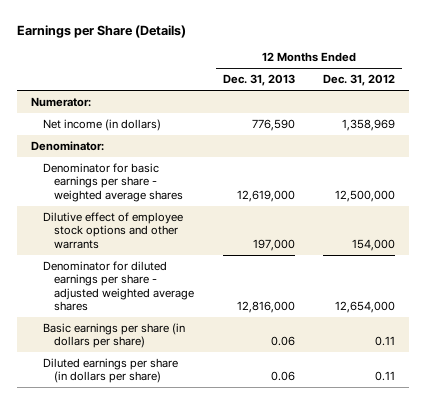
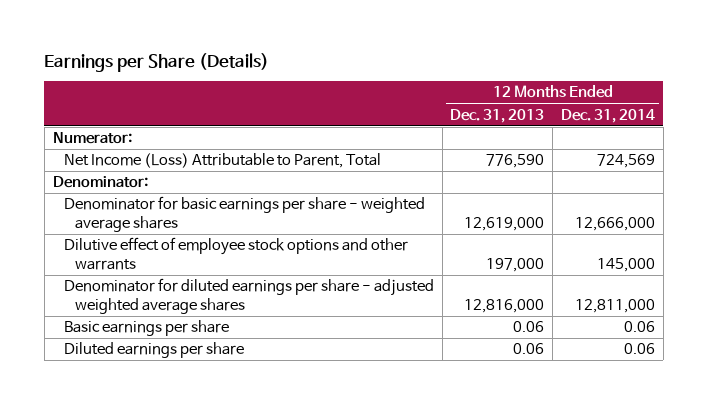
- | 12 Months Ended Dec. 31, 2013 | 12 Months Ended Dec. 31, 2012
+ | 12 Months Ended Dec. 31, 2013 | 12 Months Ended Dec. 31, 2014
- Net income (in dollars) | 776,590 | 1,358,969
+ Net Income (Loss) Attributable to Parent, Total | 776,590 | 724,569
- Basic earnings per share (in dollars per share) | 0.06 | 0.11
- Diluted earnings per share (in dollars per share) | 0.06 | 0.11
+ Basic earnings per share | 0.06 | 0.06
+ Diluted earnings per share | 0.06 | 0.06

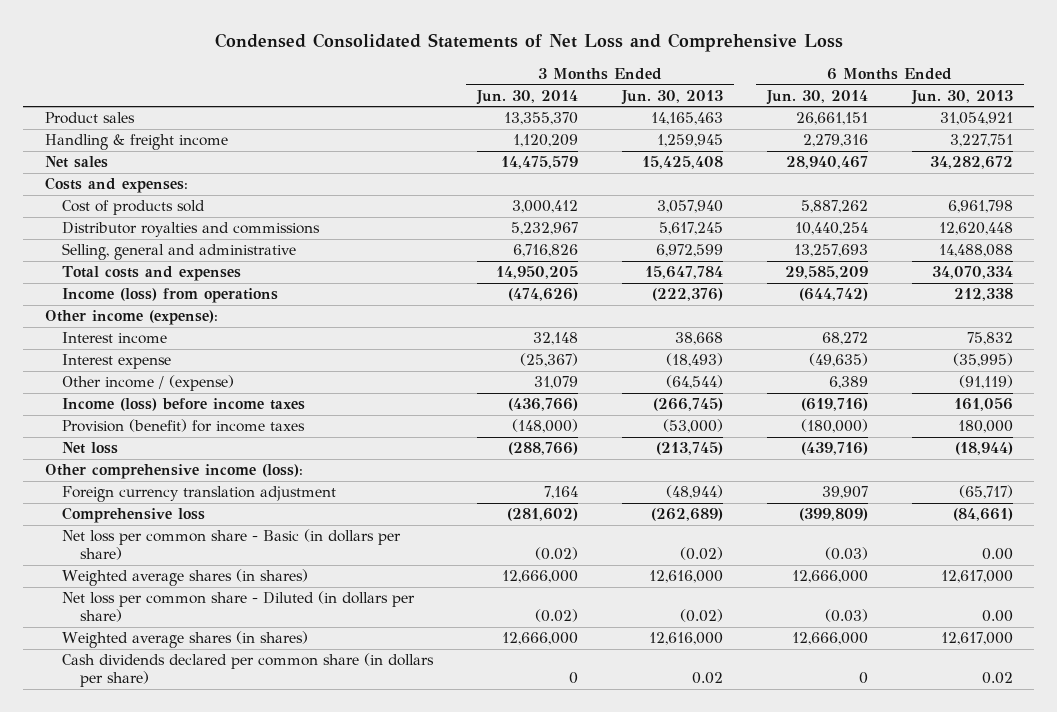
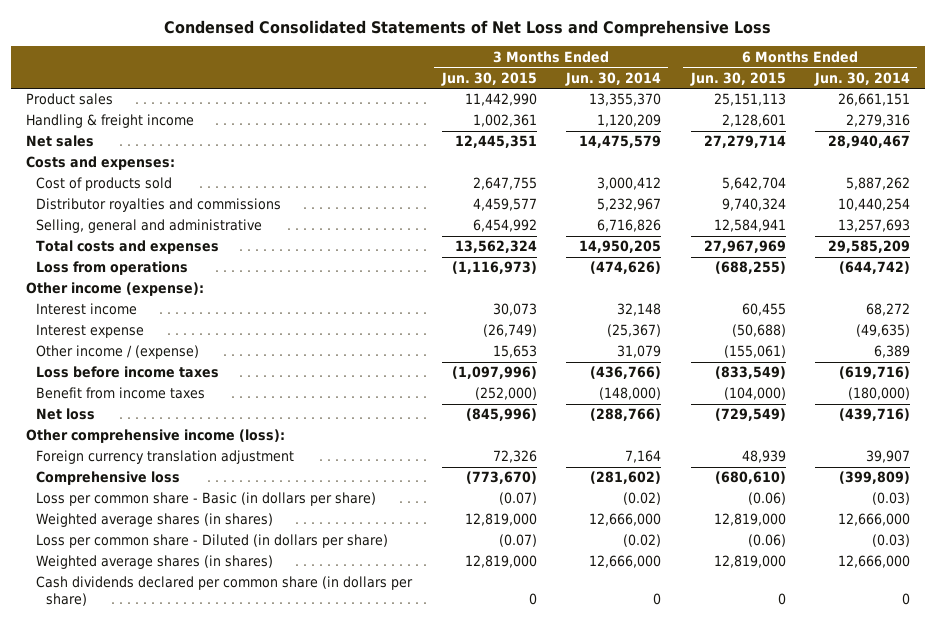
- | 3 Months Ended Jun. 30, 2014 | 3 Months Ended Jun. 30, 2013 | 6 Months Ended Jun. 30, 2014 | 6 Months Ended Jun. 30, 2013
+ | 3 Months Ended Jun. 30, 2015 | 3 Months Ended Jun. 30, 2014 | 6 Months Ended Jun. 30, 2015 | 6 Months Ended Jun. 30, 2014
- Income (loss) from operations | (474,626) | (222,376) | (644,742) | 212,338
+ Loss from operations | (1,116,973) | (474,626) | (688,255) | (644,742)
- Income (loss) before income taxes | (436,766) | (266,745) | (619,716) | 161,056
- Provision (benefit) for income taxes | (148,000) | (53,000) | (180,000) | 180,000
+ Loss before income taxes | (1,097,996) | (436,766) | (833,549) | (619,716)
+ Benefit from income taxes | (252,000) | (148,000) | (104,000) | (180,000)
- Net loss per common share - Basic (in dollars per share) | (0.02) | (0.02) | (0.03) | 0.00
+ Loss per common share - Basic (in dollars per share) | (0.07) | (0.02) | (0.06) | (0.03)
- Net loss per common share - Diluted (in dollars per share) | (0.02) | (0.02) | (0.03) | 0.00
+ Loss per common share - Diluted (in dollars per share) | (0.07) | (0.02) | (0.06) | (0.03)

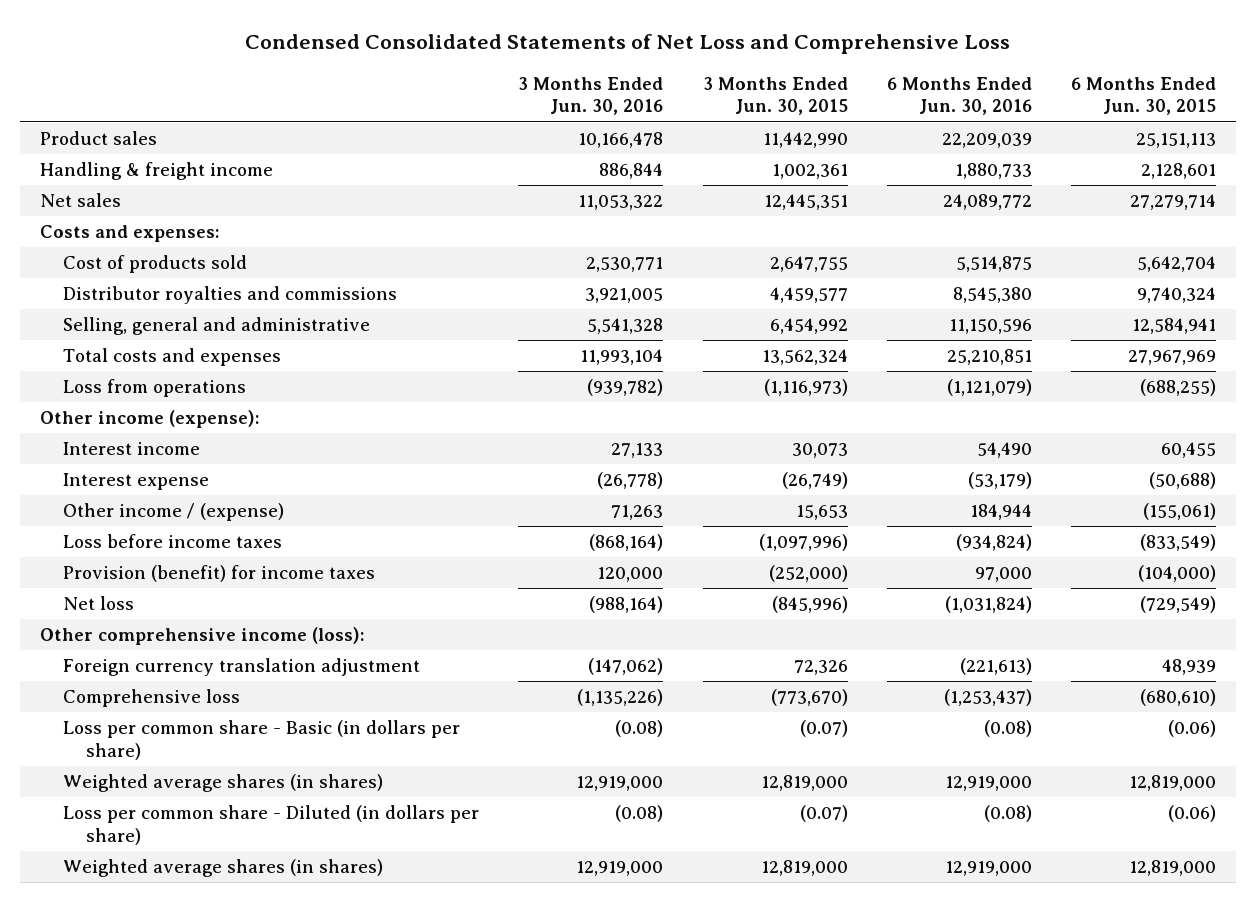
- | 3 Months Ended Jun. 30, 2015 | 3 Months Ended Jun. 30, 2014 | 6 Months Ended Jun. 30, 2015 | 6 Months Ended Jun. 30, 2014
+ | 3 Months Ended Jun. 30, 2016 | 3 Months Ended Jun. 30, 2015 | 6 Months Ended Jun. 30, 2016 | 6 Months Ended Jun. 30, 2015
- Benefit from income taxes | (252,000) | (148,000) | (104,000) | (180,000)
+ Provision (benefit) for income taxes | 120,000 | (252,000) | 97,000 | (104,000)
- Cash dividends declared per common share (in dollars per share) | 0 | 0 | 0 | 0

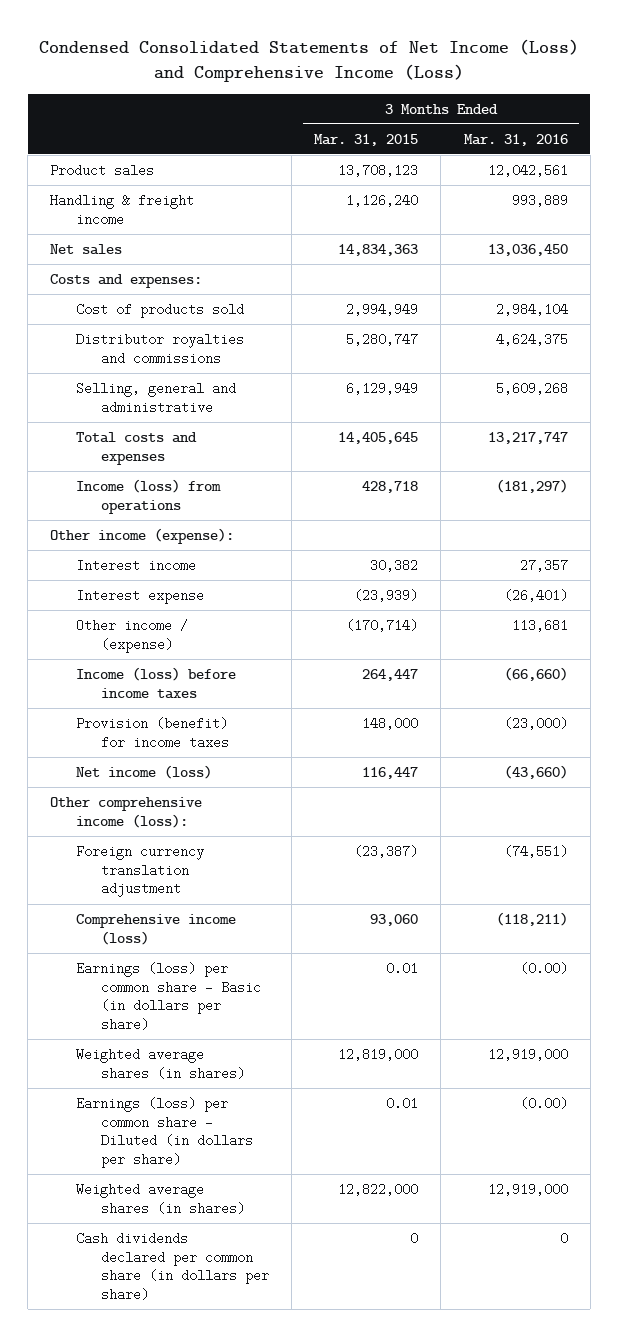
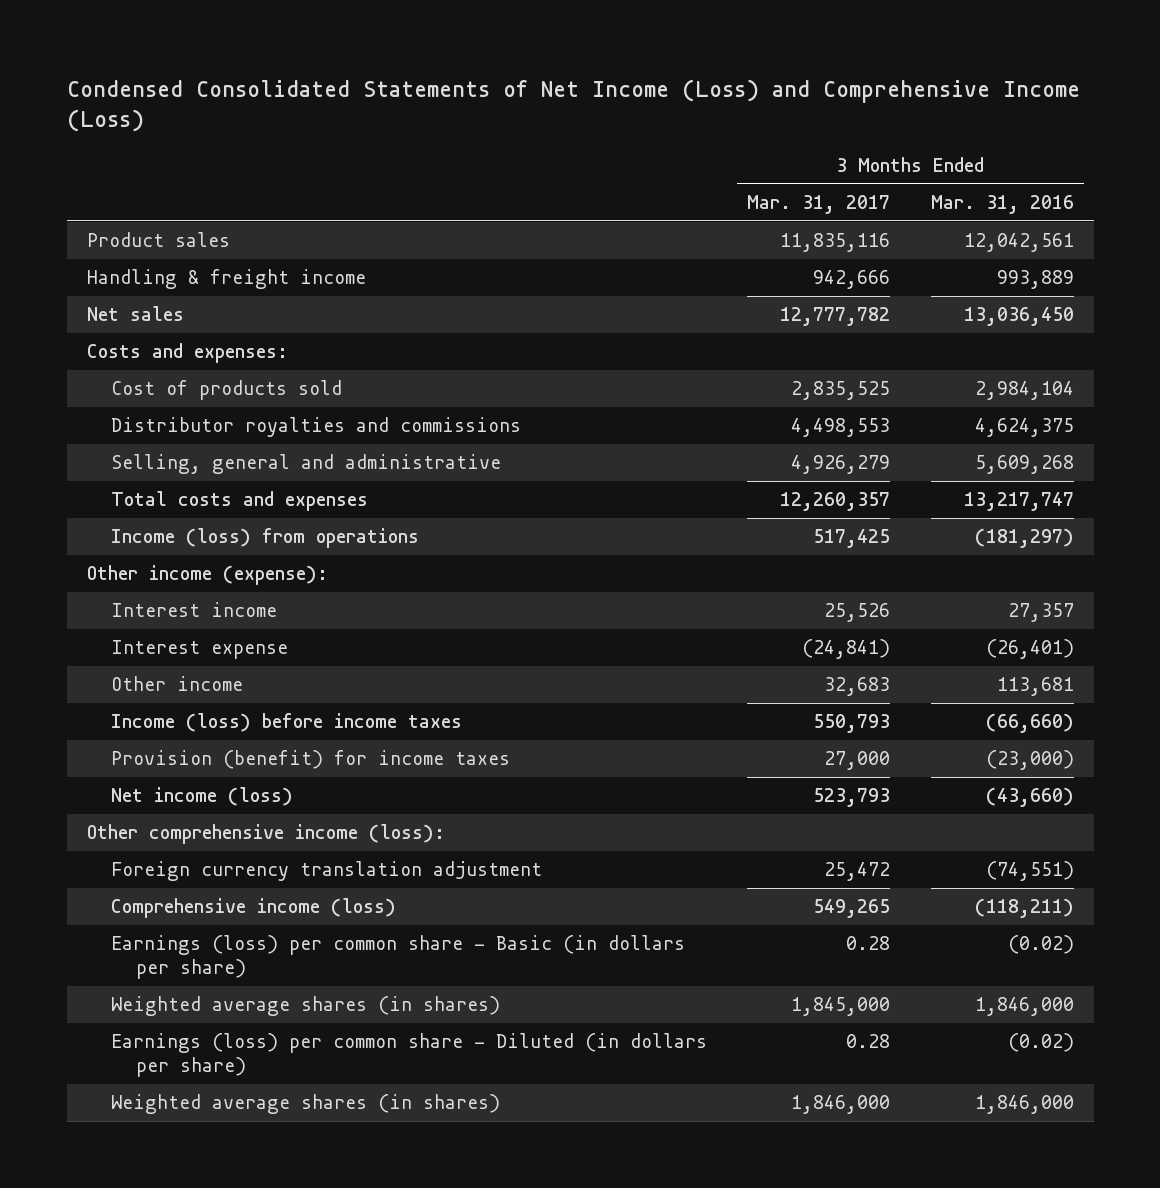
- | 3 Months Ended Mar. 31, 2015 | 3 Months Ended Mar. 31, 2016
+ | 3 Months Ended Mar. 31, 2017 | 3 Months Ended Mar. 31, 2016
- Other income / (expense) | (170,714) | 113,681
+ Other income | 32,683 | 113,681
- Earnings (loss) per common share - Basic (in dollars per share) | 0.01 | (0.00)
- Weighted average shares (in shares) | 12,819,000 | 12,919,000
- Earnings (loss) per common share - Diluted (in dollars per share) | 0.01 | (0.00)
- Weighted average shares (in shares) | 12,822,000 | 12,919,000
- Cash dividends declared per common share (in dollars per share) | 0 | 0
+ Earnings (loss) per common share - Basic (in dollars per share) | 0.28 | (0.02)
+ Weighted average shares (in shares) | 1,845,000 | 1,846,000
+ Earnings (loss) per common share - Diluted (in dollars per share) | 0.28 | (0.02)
+ Weighted average shares (in shares) | 1,846,000 | 1,846,000

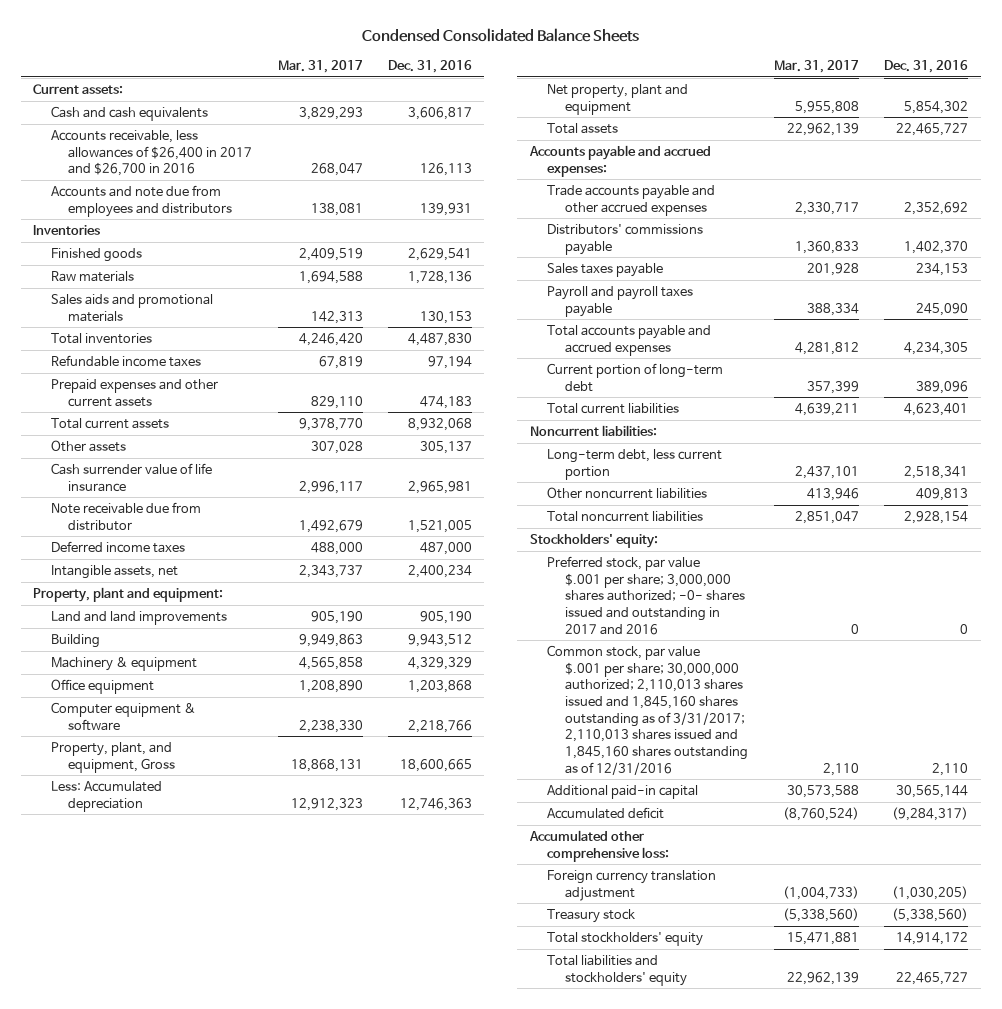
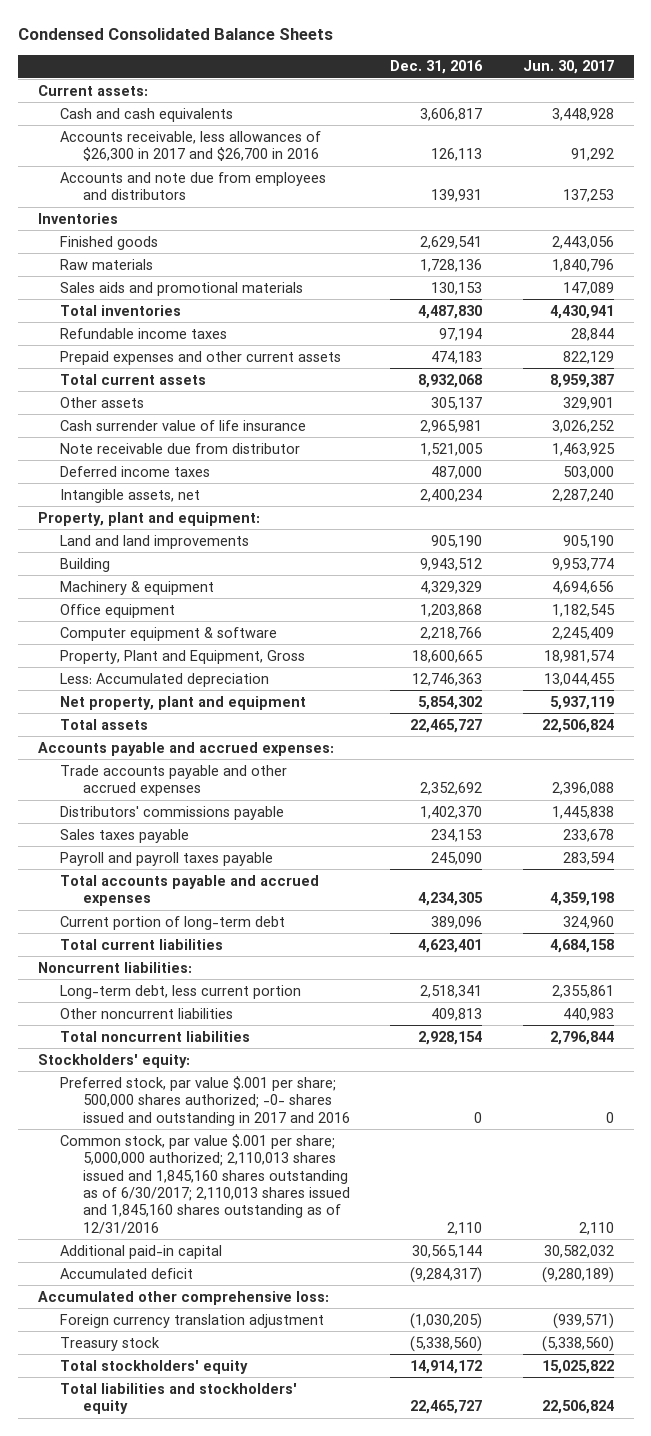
- | Mar. 31, 2017 | Dec. 31, 2016
+ | Dec. 31, 2016 | Jun. 30, 2017
- Accounts receivable, less allowances of $26,400 in 2017 and $26,700 in 2016 | 268,047 | 126,113
+ Accounts receivable, less allowances of $26,300 in 2017 and $26,700 in 2016 | 126,113 | 91,292
- Property, plant, and equipment, Gross | 18,868,131 | 18,600,665
+ Property, Plant and Equipment, Gross | 18,600,665 | 18,981,574
- Preferred stock, par value $.001 per share; 3,000,000 shares authorized; -0- shares issued and outstanding in 2017 and 2016 | 0 | 0
- Common stock, par value $.001 per share; 30,000,000 authorized; 2,110,013 shares issued and 1,845,160 shares outstanding as of 3/31/2017; 2,110,013 shares issued and 1,845,160 shares outstanding as of 12/31/2016 | 2,110 | 2,110
+ Preferred stock, par value $.001 per share; 500,000 shares authorized; -0- shares issued and outstanding in 2017 and 2016 | 0 | 0
+ Common stock, par value $.001 per share; 5,000,000 authorized; 2,110,013 shares issued and 1,845,160 shares outstanding as of 6/30/2017; 2,110,013 shares issued and 1,845,160 shares outstanding as of 12/31/2016 | 2,110 | 2,110

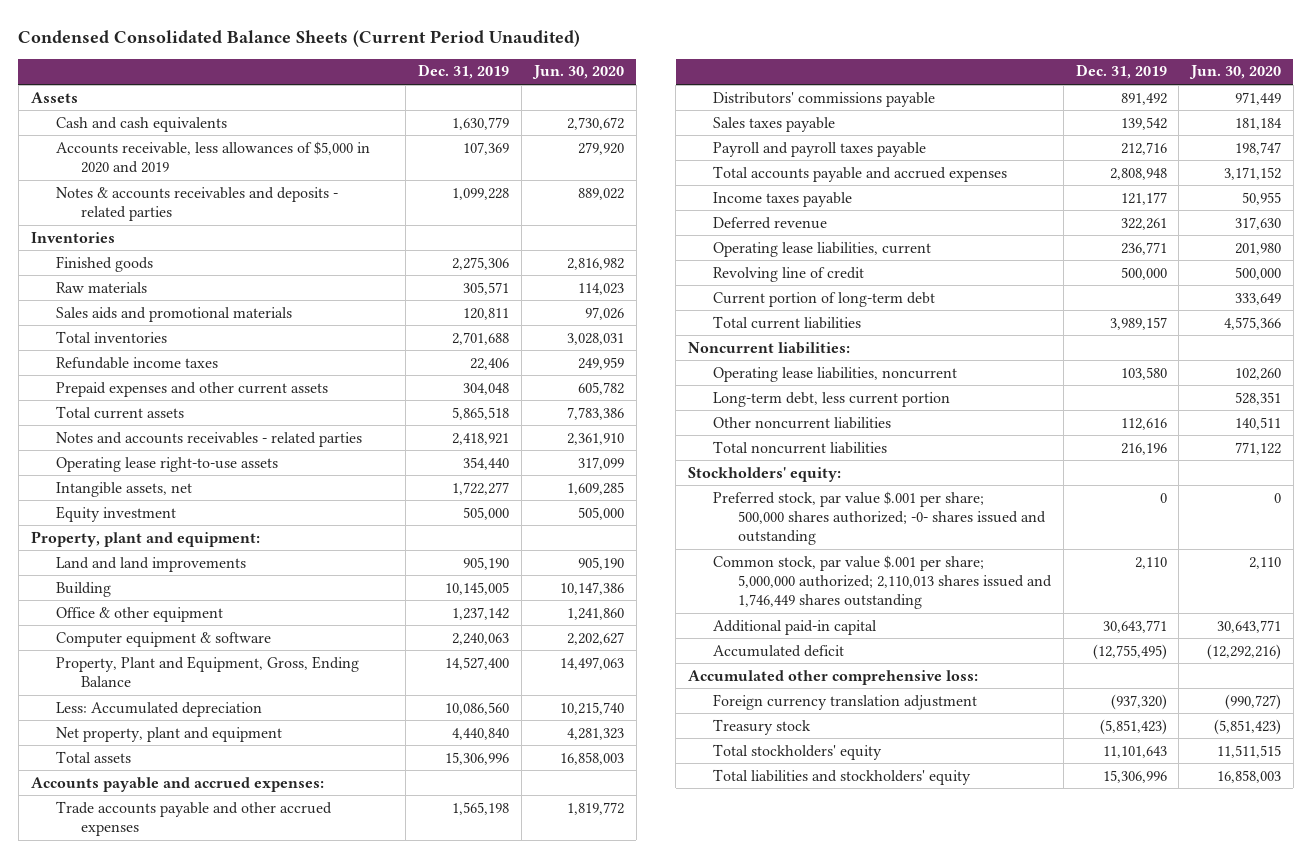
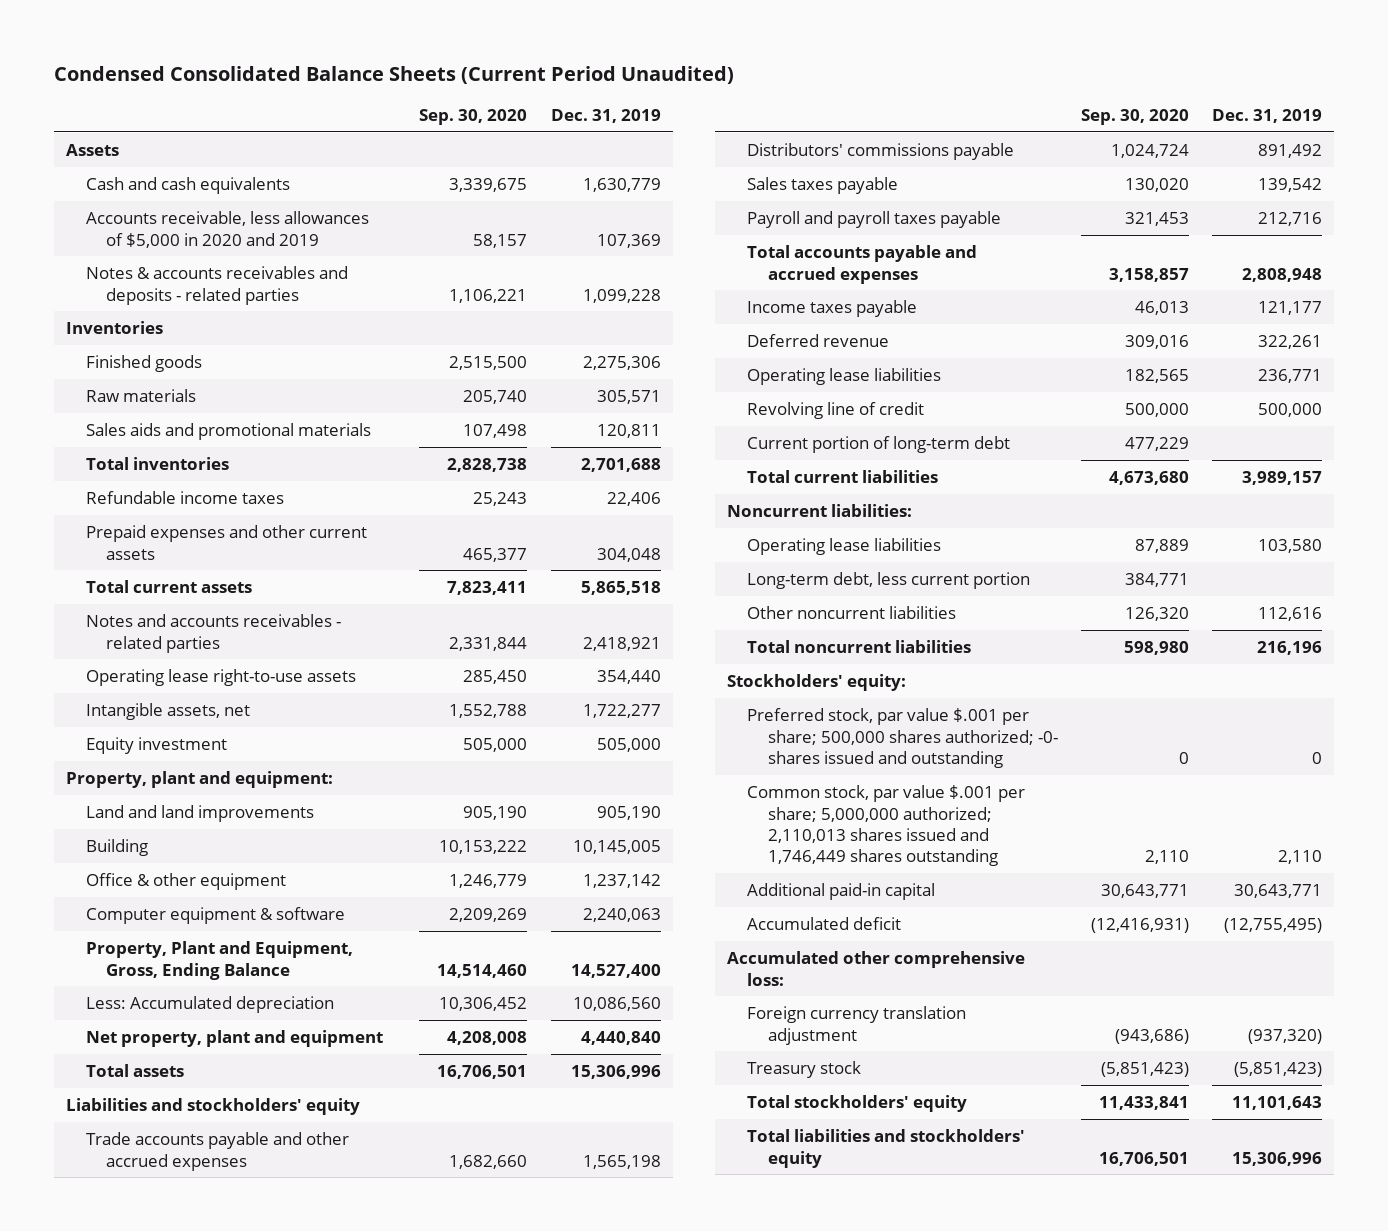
- | Dec. 31, 2019 | Jun. 30, 2020
+ | Sep. 30, 2020 | Dec. 31, 2019
- Accounts payable and accrued expenses:
+ Liabilities and stockholders' equity
- Operating lease liabilities, current | 236,771 | 201,980
+ Operating lease liabilities | 182,565 | 236,771
- Operating lease liabilities, noncurrent | 103,580 | 102,260
+ Operating lease liabilities | 87,889 | 103,580

